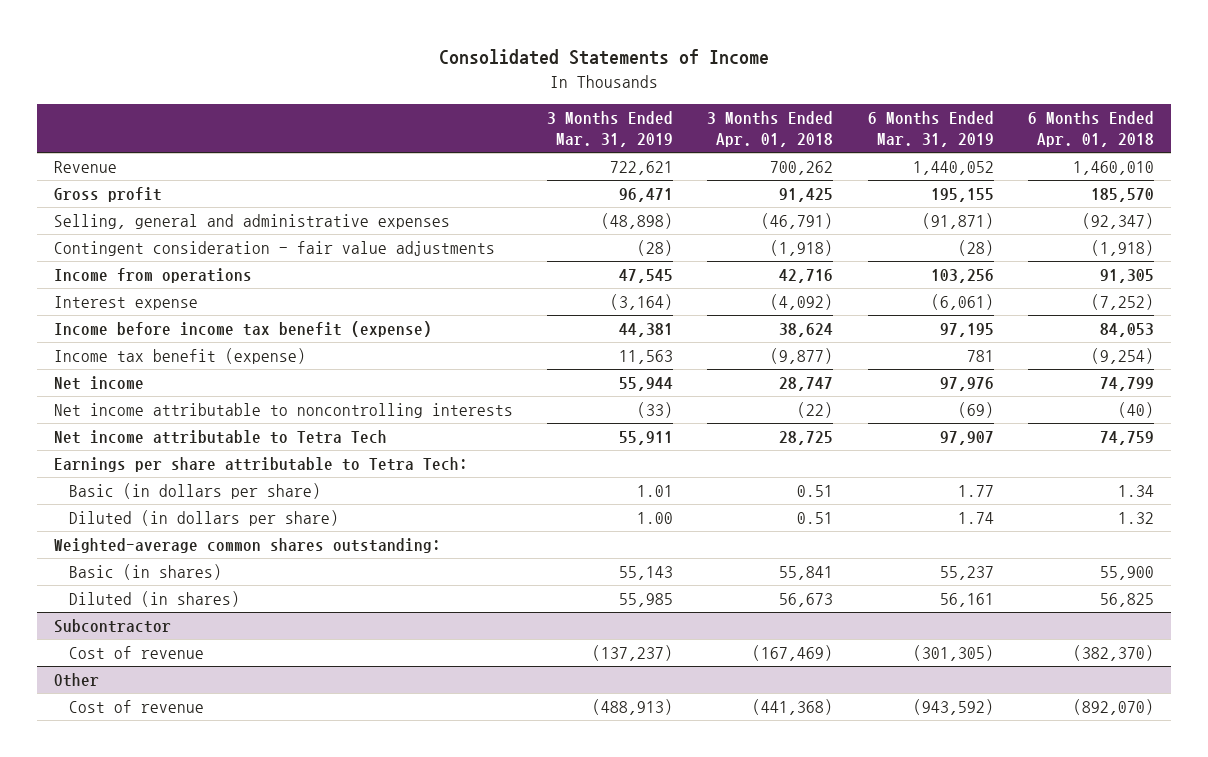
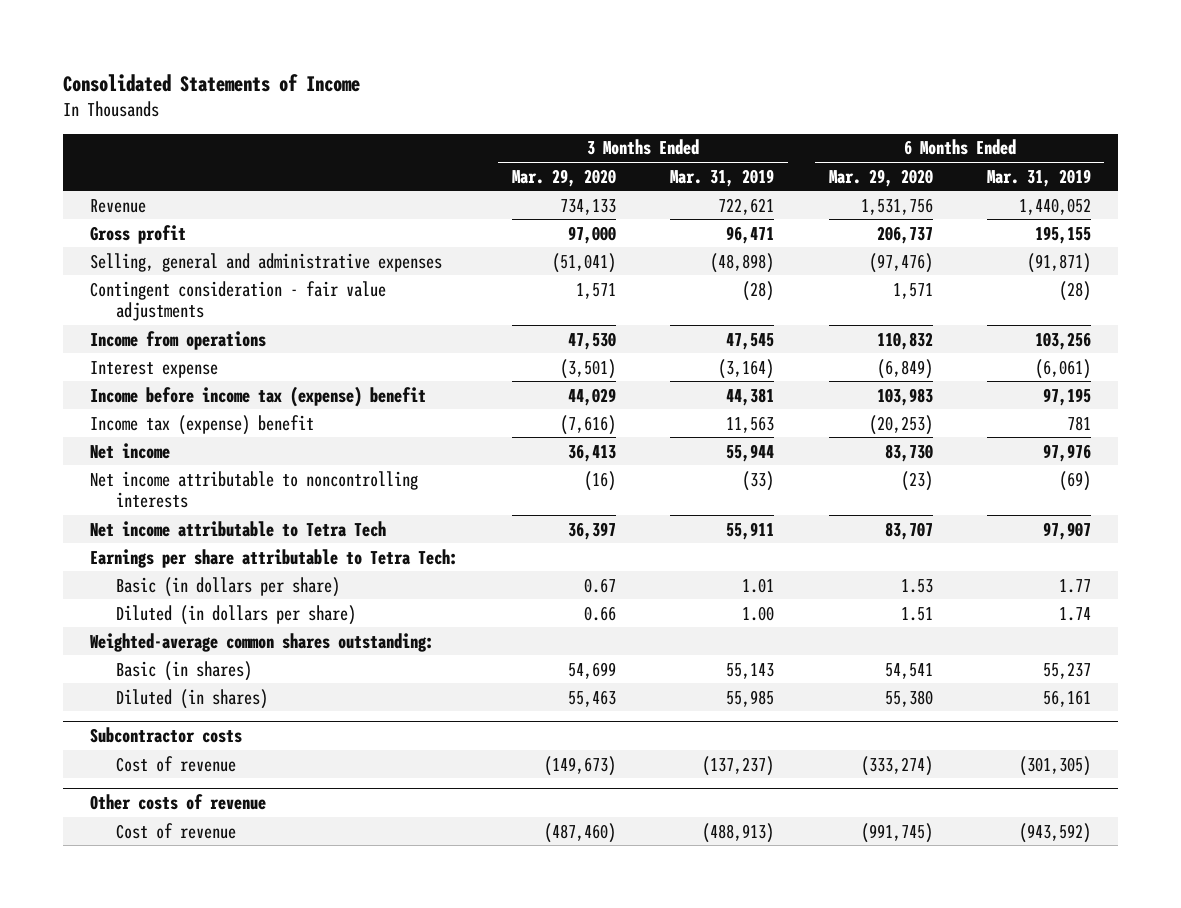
- | 3 Months Ended Mar. 31, 2019 | 3 Months Ended Apr. 01, 2018 | 6 Months Ended Mar. 31, 2019 | 6 Months Ended Apr. 01, 2018
+ | 3 Months Ended Mar. 29, 2020 | 3 Months Ended Mar. 31, 2019 | 6 Months Ended Mar. 29, 2020 | 6 Months Ended Mar. 31, 2019
- Income before income tax benefit (expense) | 44,381 | 38,624 | 97,195 | 84,053
- Income tax benefit (expense) | 11,563 | (9,877) | 781 | (9,254)
+ Income before income tax (expense) benefit | 44,029 | 44,381 | 103,983 | 97,195
+ Income tax (expense) benefit | (7,616) | 11,563 | (20,253) | 781
- Subcontractor
+ Subcontractor costs
- Other
+ Other costs of revenue

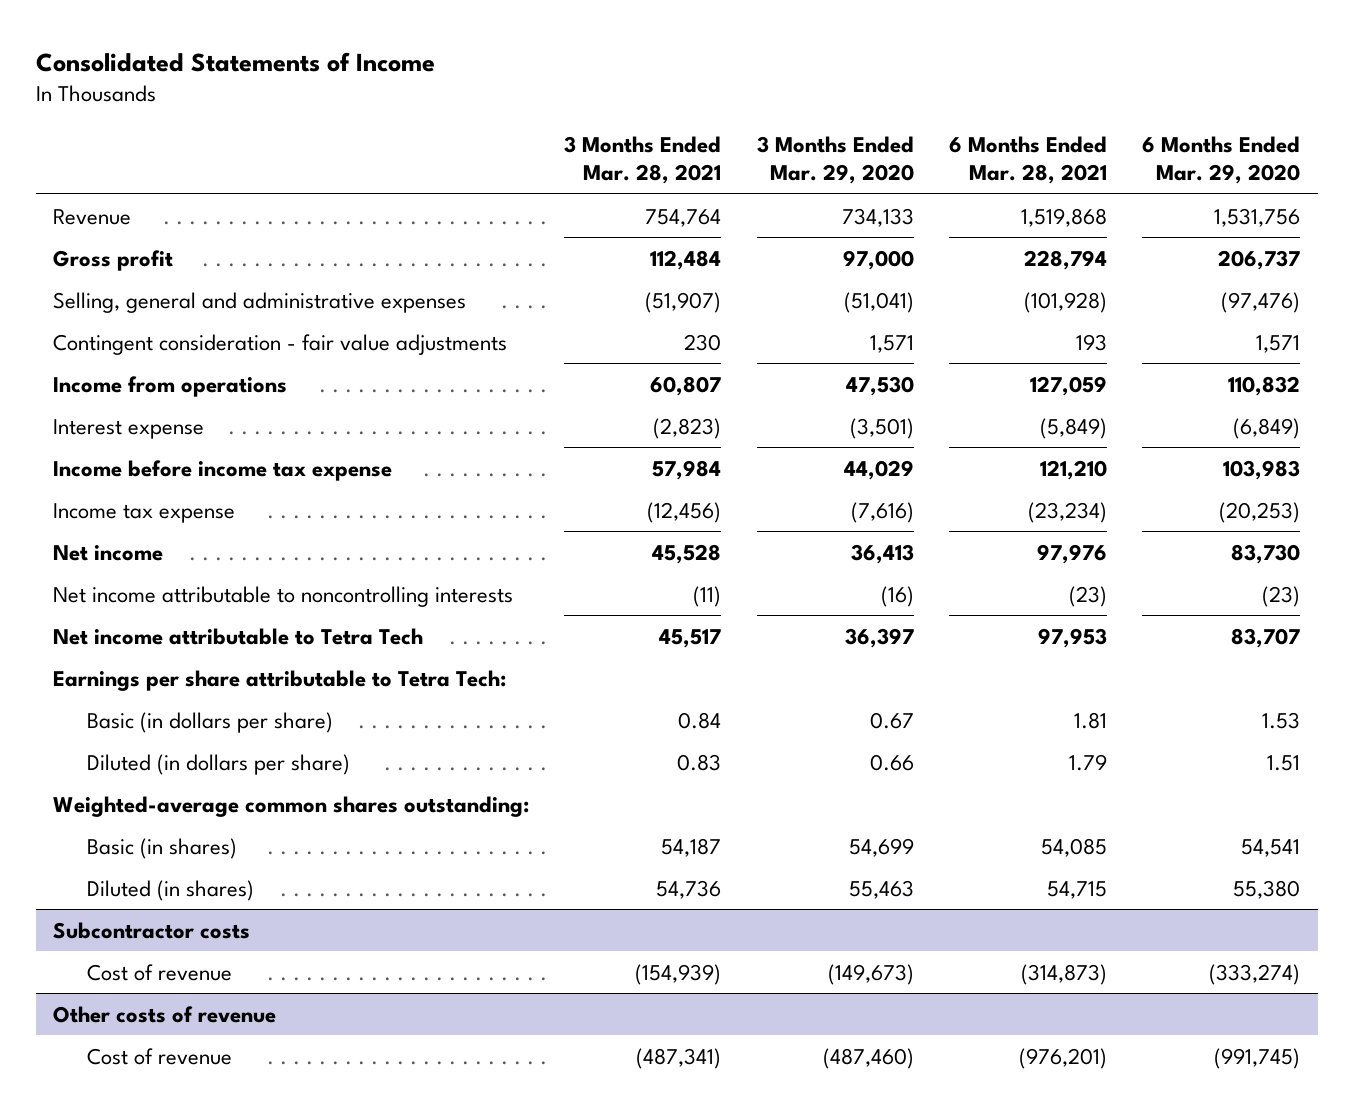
- | 3 Months Ended Mar. 29, 2020 | 3 Months Ended Mar. 31, 2019 | 6 Months Ended Mar. 29, 2020 | 6 Months Ended Mar. 31, 2019
+ | 3 Months Ended Mar. 28, 2021 | 3 Months Ended Mar. 29, 2020 | 6 Months Ended Mar. 28, 2021 | 6 Months Ended Mar. 29, 2020
- Income before income tax (expense) benefit | 44,029 | 44,381 | 103,983 | 97,195
- Income tax (expense) benefit | (7,616) | 11,563 | (20,253) | 781
+ Income before income tax expense | 57,984 | 44,029 | 121,210 | 103,983
+ Income tax expense | (12,456) | (7,616) | (23,234) | (20,253)

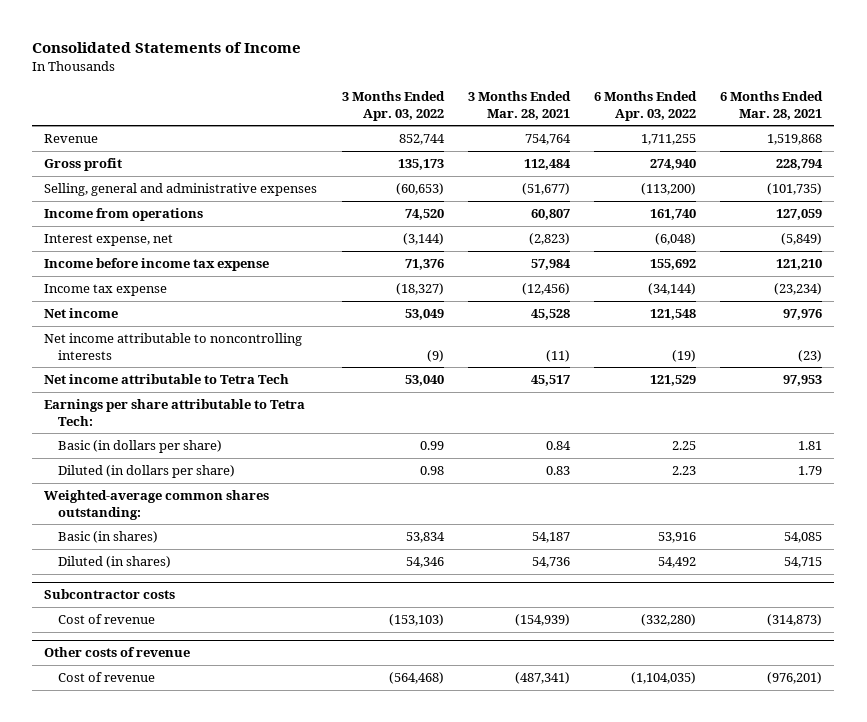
- | 3 Months Ended Mar. 28, 2021 | 3 Months Ended Mar. 29, 2020 | 6 Months Ended Mar. 28, 2021 | 6 Months Ended Mar. 29, 2020
+ | 3 Months Ended Apr. 03, 2022 | 3 Months Ended Mar. 28, 2021 | 6 Months Ended Apr. 03, 2022 | 6 Months Ended Mar. 28, 2021
- Selling, general and administrative expenses | (51,907) | (51,041) | (101,928) | (97,476)
- Contingent consideration - fair value adjustments | 230 | 1,571 | 193 | 1,571
+ Selling, general and administrative expenses | (60,653) | (51,677) | (113,200) | (101,735)
- Interest expense | (2,823) | (3,501) | (5,849) | (6,849)
+ Interest expense, net | (3,144) | (2,823) | (6,048) | (5,849)

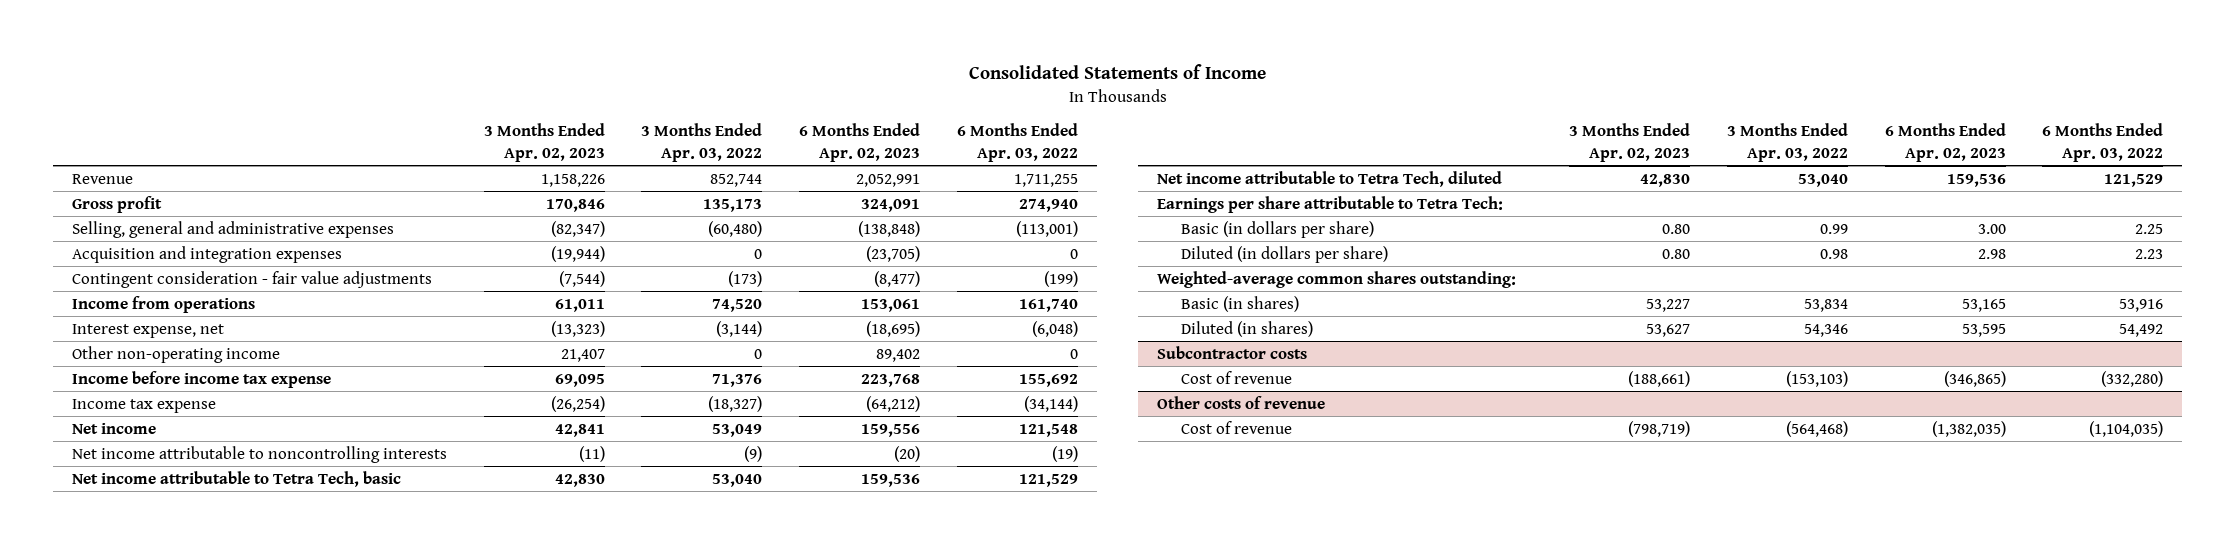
- | 3 Months Ended Apr. 03, 2022 | 3 Months Ended Mar. 28, 2021 | 6 Months Ended Apr. 03, 2022 | 6 Months Ended Mar. 28, 2021
+ | 3 Months Ended Apr. 02, 2023 | 3 Months Ended Apr. 03, 2022 | 6 Months Ended Apr. 02, 2023 | 6 Months Ended Apr. 03, 2022
- Selling, general and administrative expenses | (60,653) | (51,677) | (113,200) | (101,735)
+ Selling, general and administrative expenses | (82,347) | (60,480) | (138,848) | (113,001)
+ Acquisition and integration expenses | (19,944) | 0 | (23,705) | 0
+ Contingent consideration - fair value adjustments | (7,544) | (173) | (8,477) | (199)
+ Other non-operating income | 21,407 | 0 | 89,402 | 0
- Net income attributable to Tetra Tech | 53,040 | 45,517 | 121,529 | 97,953
+ Net income attributable to Tetra Tech, basic | 42,830 | 53,040 | 159,536 | 121,529
+ Net income attributable to Tetra Tech, diluted | 42,830 | 53,040 | 159,536 | 121,529

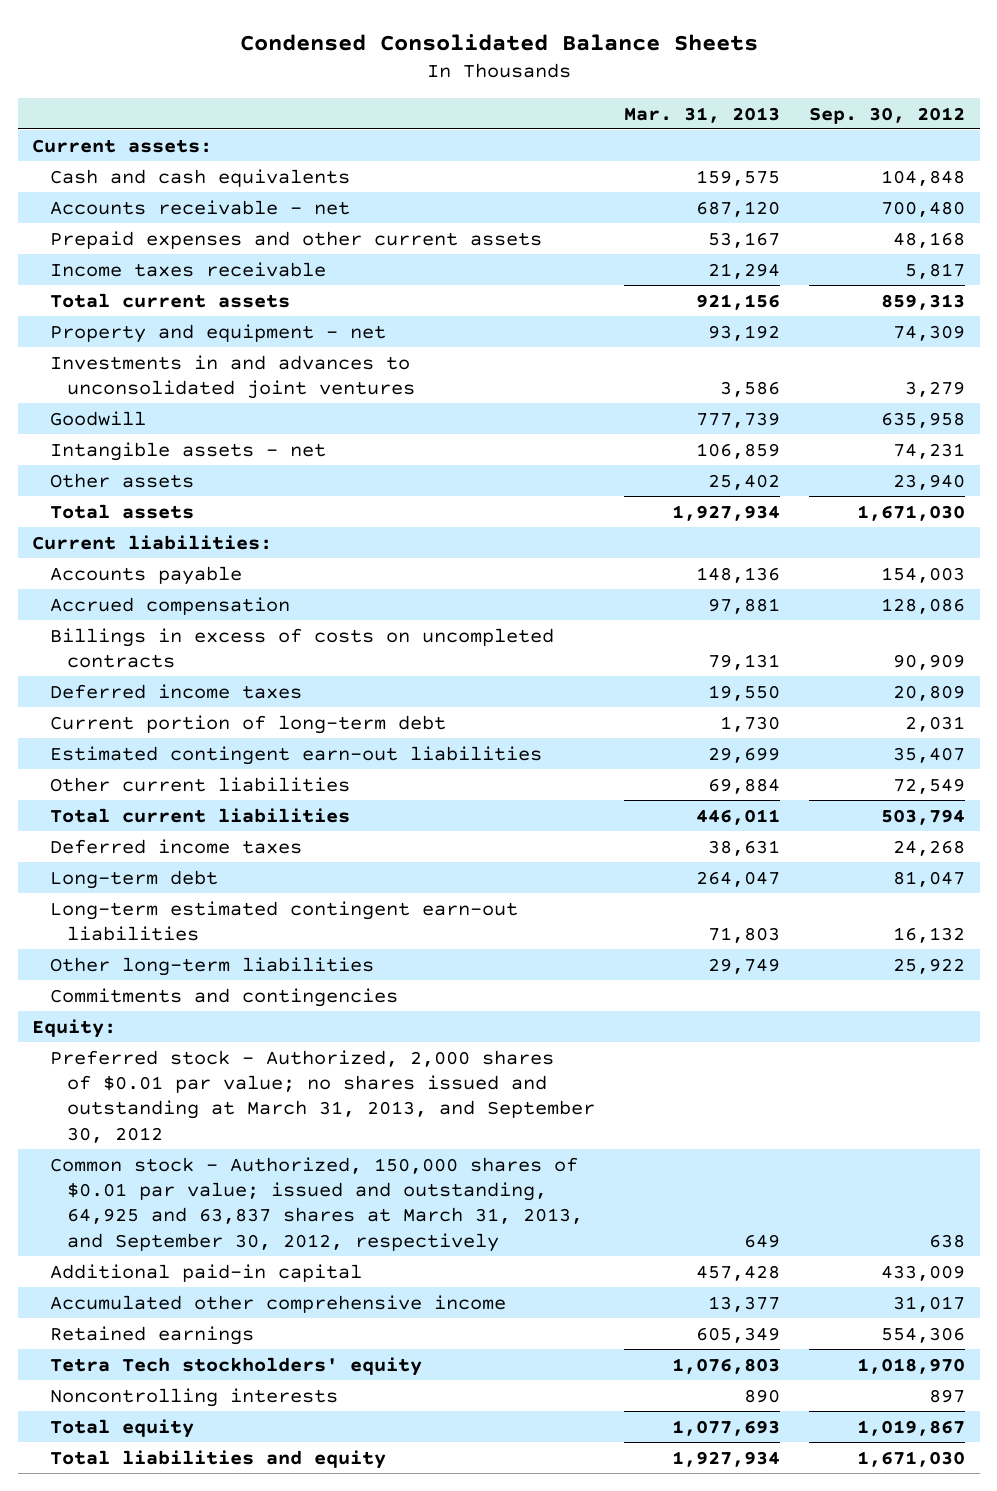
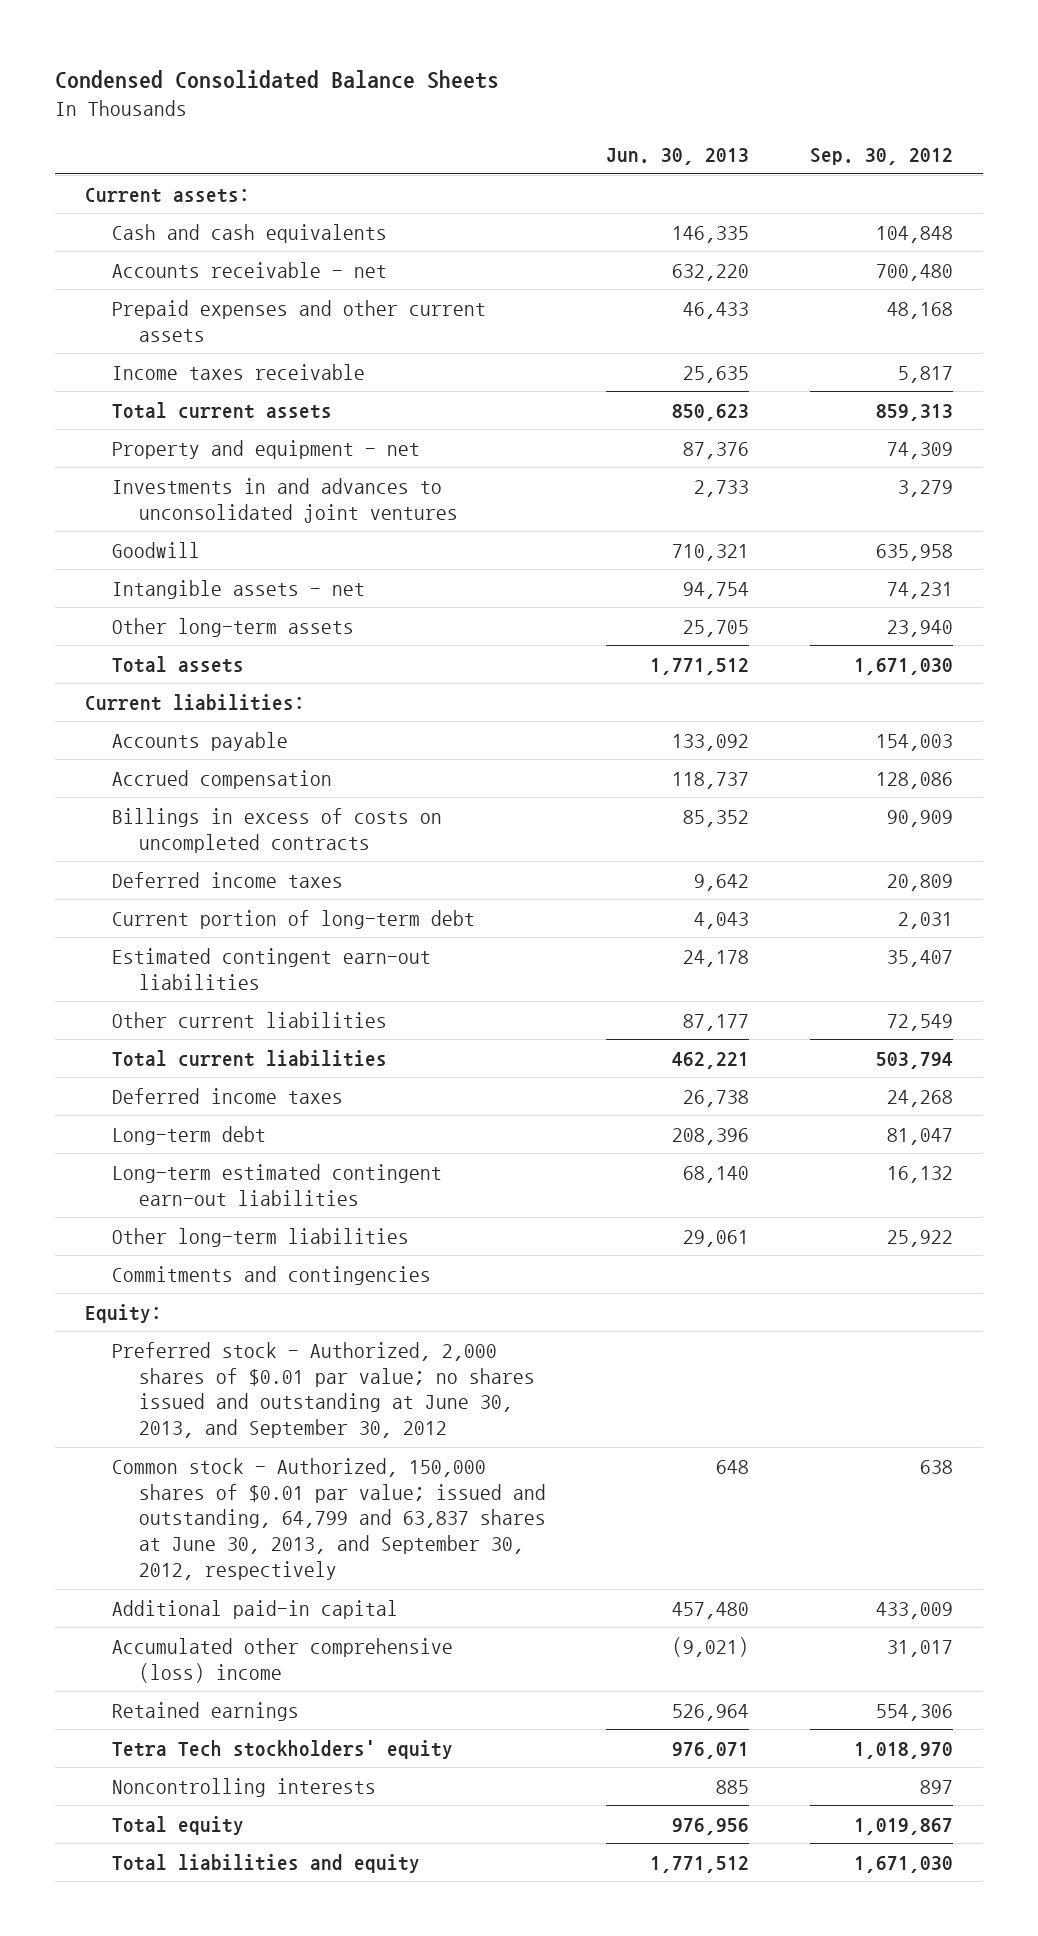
- | Mar. 31, 2013 | Sep. 30, 2012
+ | Jun. 30, 2013 | Sep. 30, 2012
- Other assets | 25,402 | 23,940
+ Other long-term assets | 25,705 | 23,940
- Preferred stock - Authorized, 2,000 shares of $0.01 par value; no shares issued and outstanding at March 31, 2013, and September 30, 2012
- Common stock - Authorized, 150,000 shares of $0.01 par value; issued and outstanding, 64,925 and 63,837 shares at March 31, 2013, and September 30, 2012, respectively | 649 | 638
+ Preferred stock - Authorized, 2,000 shares of $0.01 par value; no shares issued and outstanding at June 30, 2013, and September 30, 2012
+ Common stock - Authorized, 150,000 shares of $0.01 par value; issued and outstanding, 64,799 and 63,837 shares at June 30, 2013, and September 30, 2012, respectively | 648 | 638
- Accumulated other comprehensive income | 13,377 | 31,017
+ Accumulated other comprehensive (loss) income | (9,021) | 31,017

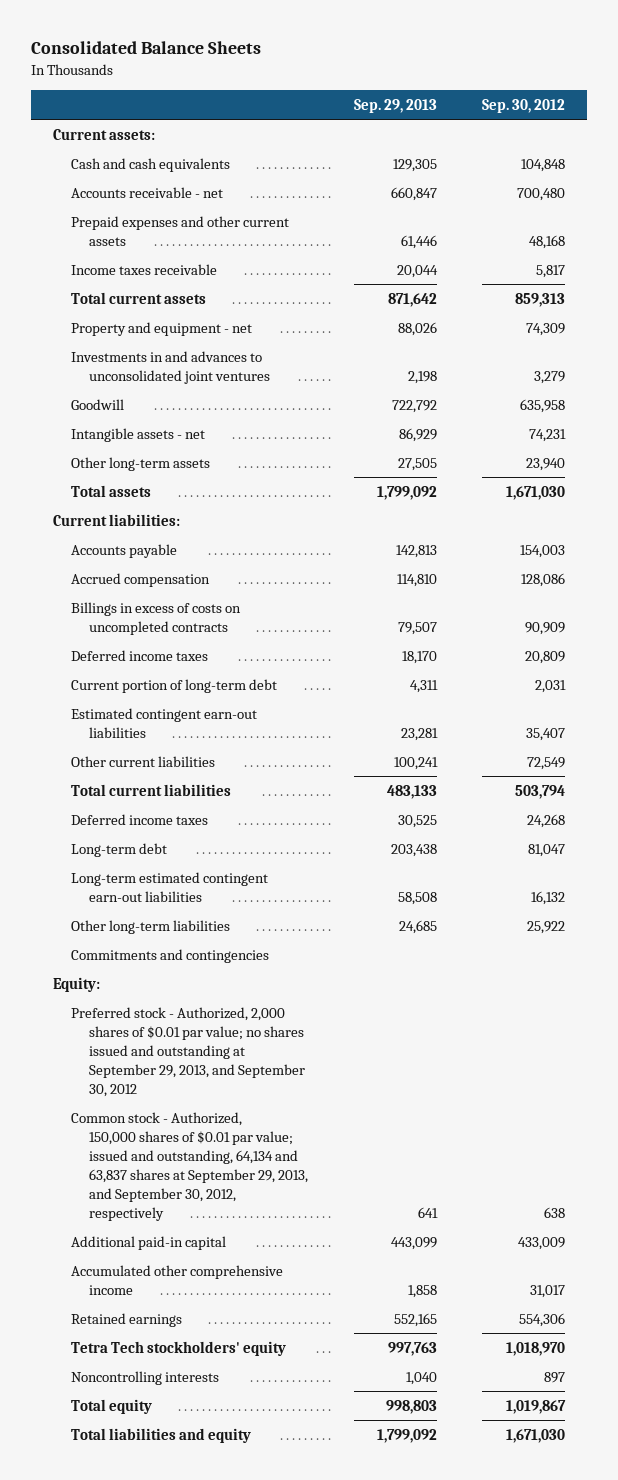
- Condensed Consolidated Balance Sheets
+ Consolidated Balance Sheets
- | Jun. 30, 2013 | Sep. 30, 2012
+ | Sep. 29, 2013 | Sep. 30, 2012
- Preferred stock - Authorized, 2,000 shares of $0.01 par value; no shares issued and outstanding at June 30, 2013, and September 30, 2012
- Common stock - Authorized, 150,000 shares of $0.01 par value; issued and outstanding, 64,799 and 63,837 shares at June 30, 2013, and September 30, 2012, respectively | 648 | 638
+ Preferred stock - Authorized, 2,000 shares of $0.01 par value; no shares issued and outstanding at September 29, 2013, and September 30, 2012
+ Common stock - Authorized, 150,000 shares of $0.01 par value; issued and outstanding, 64,134 and 63,837 shares at September 29, 2013, and September 30, 2012, respectively | 641 | 638
- Accumulated other comprehensive (loss) income | (9,021) | 31,017
+ Accumulated other comprehensive income | 1,858 | 31,017

